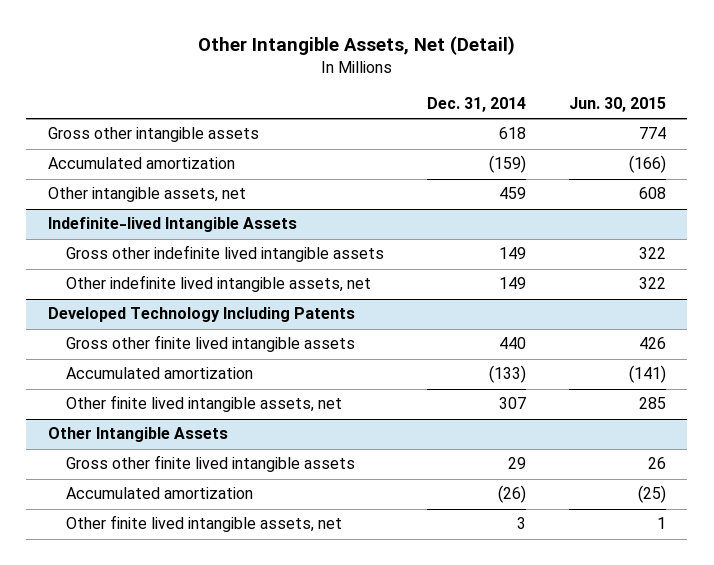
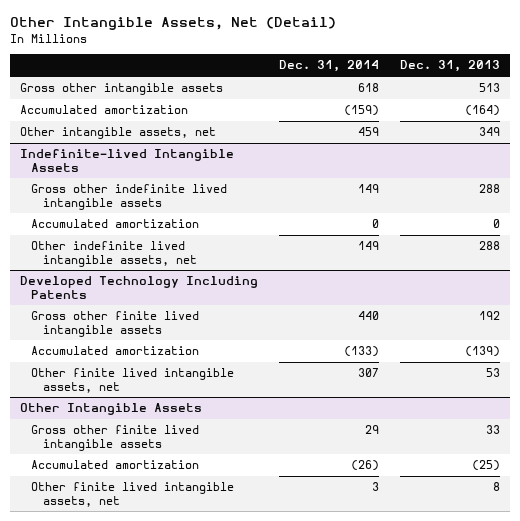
- | Dec. 31, 2014 | Jun. 30, 2015
+ | Dec. 31, 2014 | Dec. 31, 2013
@ Indefinite-lived Intangible Assets
+ Accumulated amortization | 0 | 0

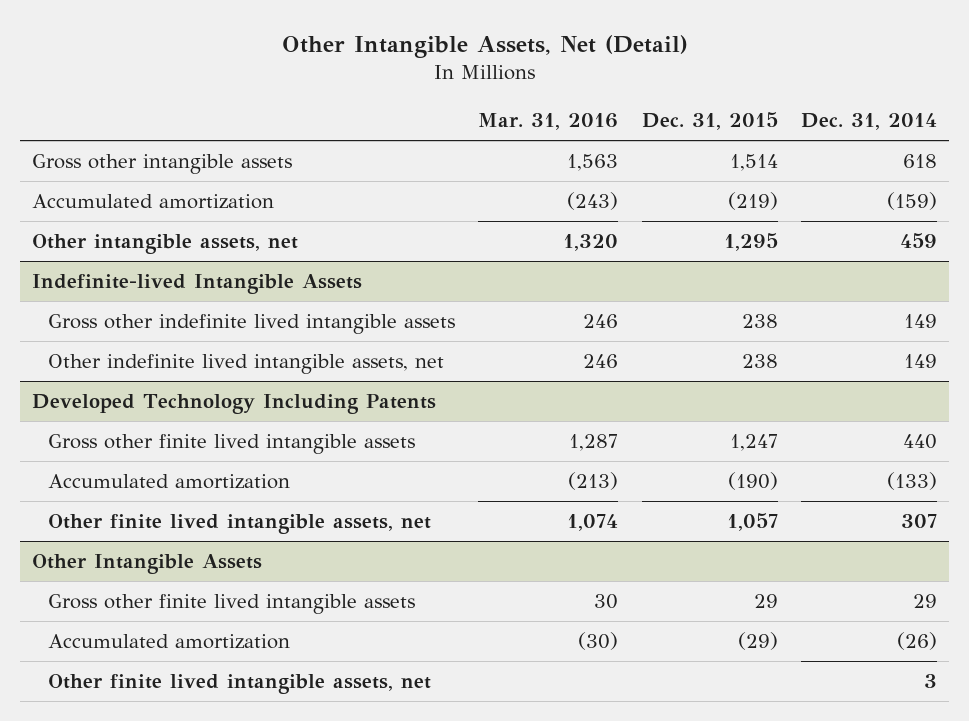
- | Dec. 31, 2014 | Dec. 31, 2013
+ | Mar. 31, 2016 | Dec. 31, 2015 | Dec. 31, 2014
@ Indefinite-lived Intangible Assets
- Accumulated amortization | 0 | 0

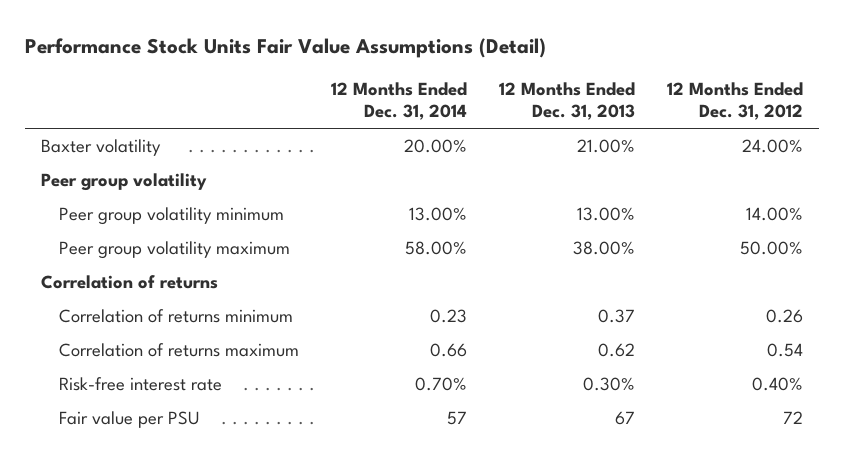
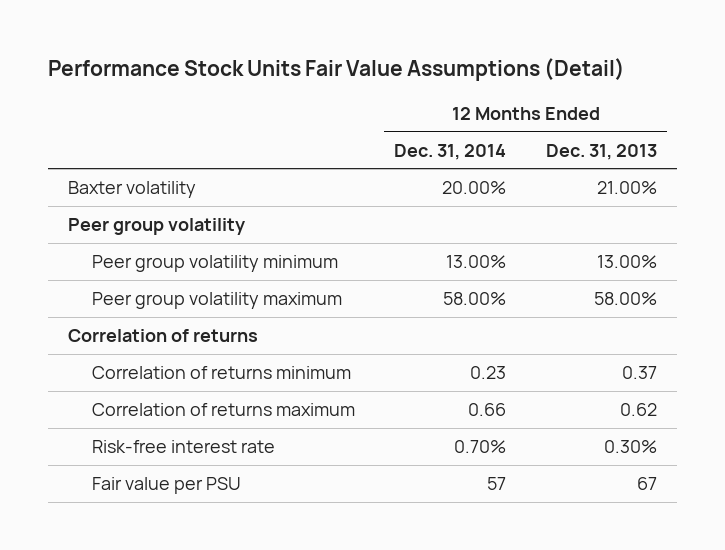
- | 12 Months Ended Dec. 31, 2014 | 12 Months Ended Dec. 31, 2013 | 12 Months Ended Dec. 31, 2012
+ | 12 Months Ended Dec. 31, 2014 | 12 Months Ended Dec. 31, 2013
- Peer group volatility maximum | 58.00% | 38.00% | 50.00%
+ Peer group volatility maximum | 58.00% | 58.00%

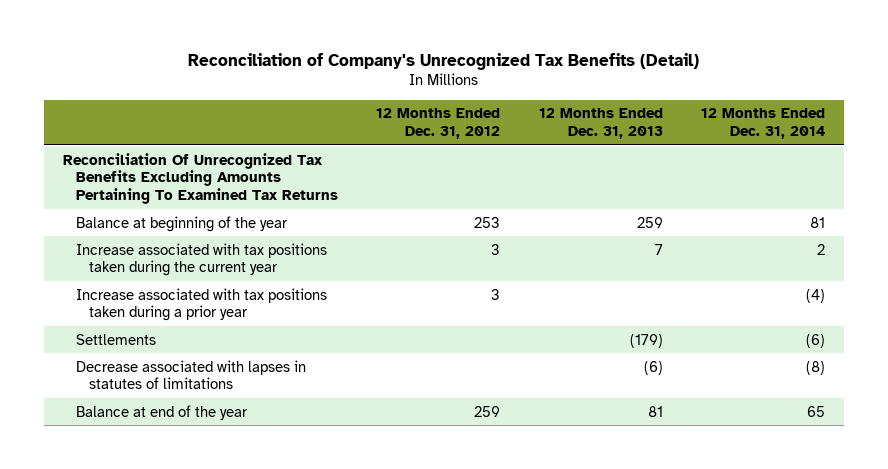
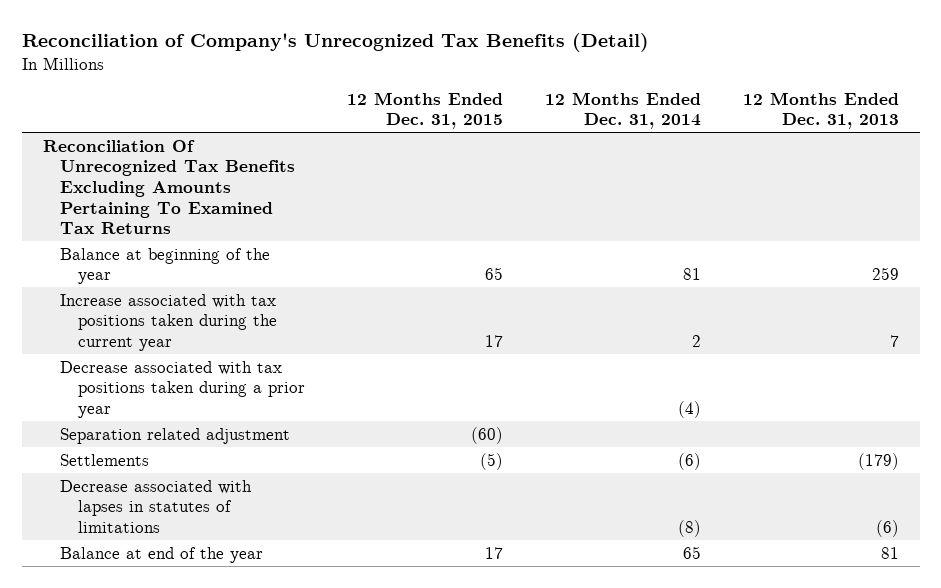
- | 12 Months Ended Dec. 31, 2012 | 12 Months Ended Dec. 31, 2013 | 12 Months Ended Dec. 31, 2014
+ | 12 Months Ended Dec. 31, 2015 | 12 Months Ended Dec. 31, 2014 | 12 Months Ended Dec. 31, 2013
- Increase associated with tax positions taken during a prior year | 3 | | (4)
+ Decrease associated with tax positions taken during a prior year | | (4) |
+ Separation related adjustment | (60) | |

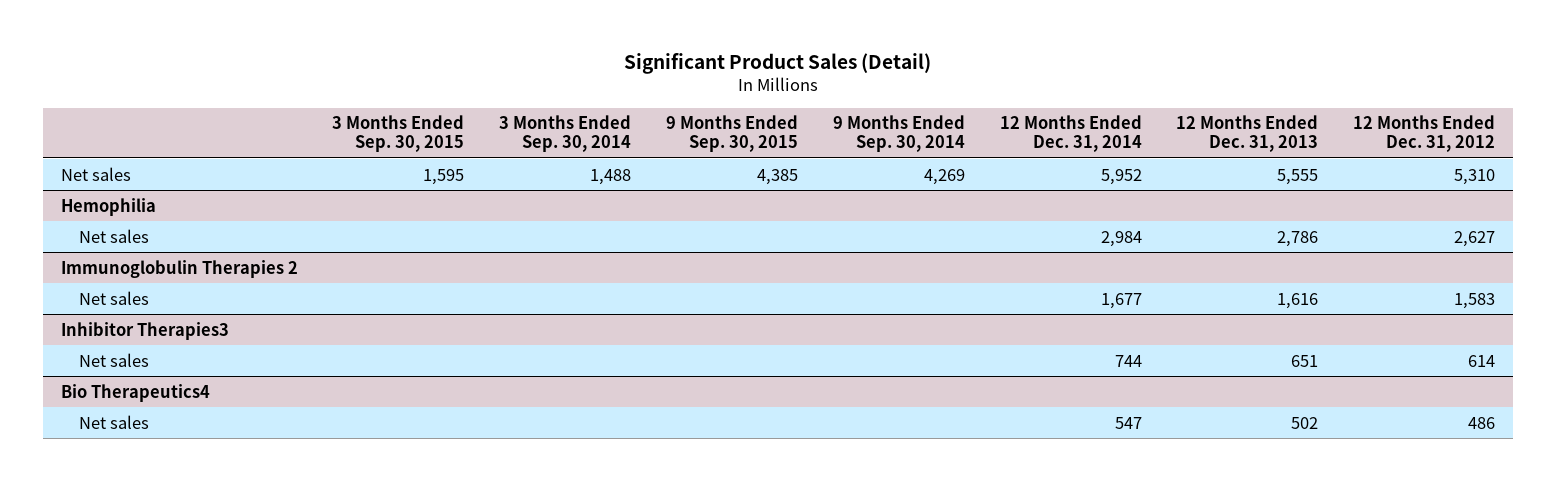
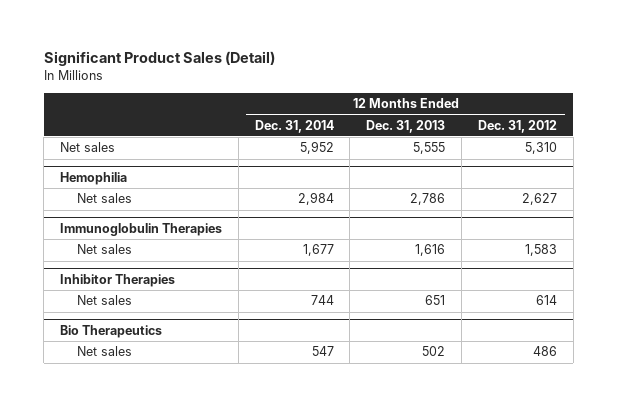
- | 3 Months Ended Sep. 30, 2015 | 3 Months Ended Sep. 30, 2014 | 9 Months Ended Sep. 30, 2015 | 9 Months Ended Sep. 30, 2014 | 12 Months Ended Dec. 31, 2014 | 12 Months Ended Dec. 31, 2013 | 12 Months Ended Dec. 31, 2012
+ | 12 Months Ended Dec. 31, 2014 | 12 Months Ended Dec. 31, 2013 | 12 Months Ended Dec. 31, 2012
- Immunoglobulin Therapies 2
+ Immunoglobulin Therapies
- Inhibitor Therapies3
+ Inhibitor Therapies
- Bio Therapeutics4
+ Bio Therapeutics

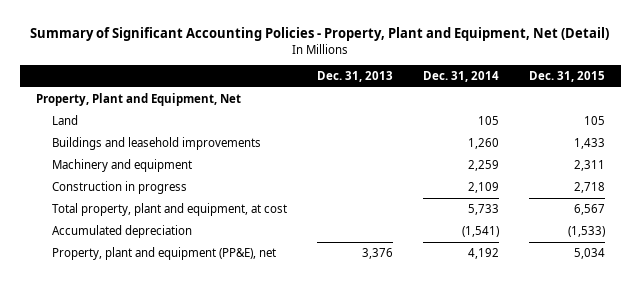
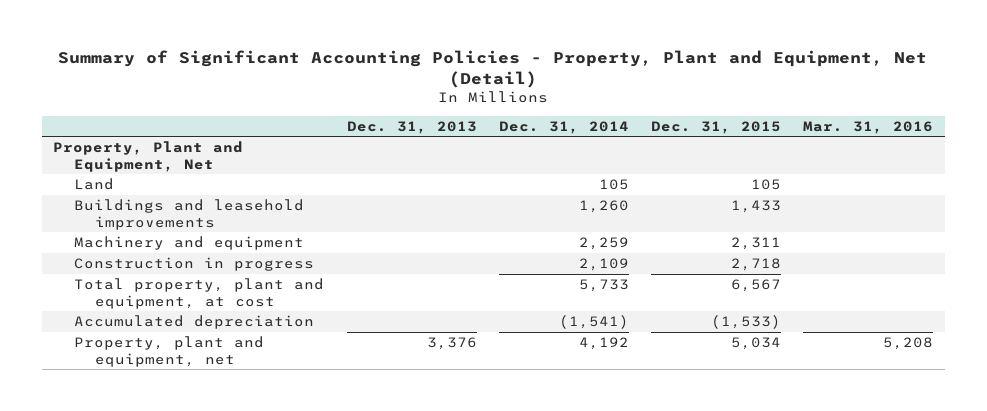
- | Dec. 31, 2013 | Dec. 31, 2014 | Dec. 31, 2015
+ | Dec. 31, 2013 | Dec. 31, 2014 | Dec. 31, 2015 | Mar. 31, 2016
- Property, plant and equipment (PP&E), net | 3,376 | 4,192 | 5,034
+ Property, plant and equipment, net | 3,376 | 4,192 | 5,034 | 5,208

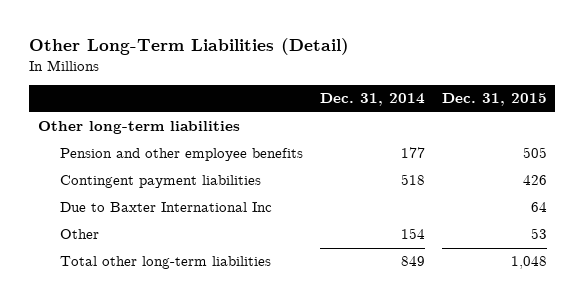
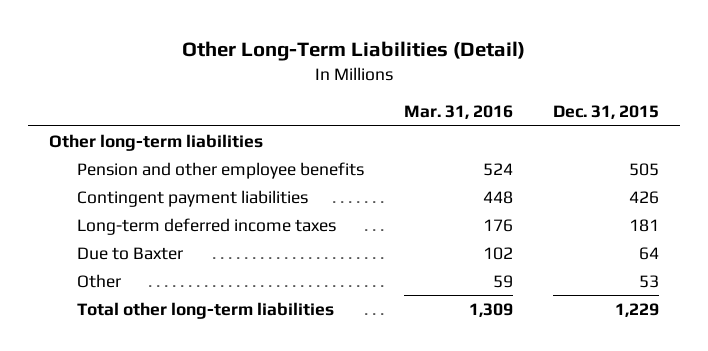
- | Dec. 31, 2014 | Dec. 31, 2015
+ | Mar. 31, 2016 | Dec. 31, 2015
- Due to Baxter International Inc | | 64
+ Long-term deferred income taxes | 176 | 181
+ Due to Baxter | 102 | 64
- Total other long-term liabilities | 849 | 1,048
+ Total other long-term liabilities | 1,309 | 1,229

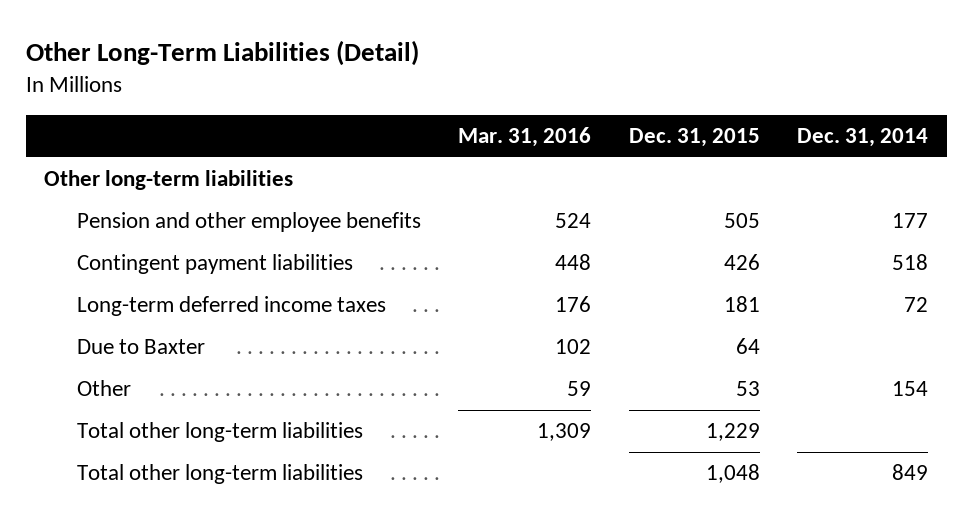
- | Mar. 31, 2016 | Dec. 31, 2015
+ | Mar. 31, 2016 | Dec. 31, 2015 | Dec. 31, 2014
+ Total other long-term liabilities | | 1,048 | 849

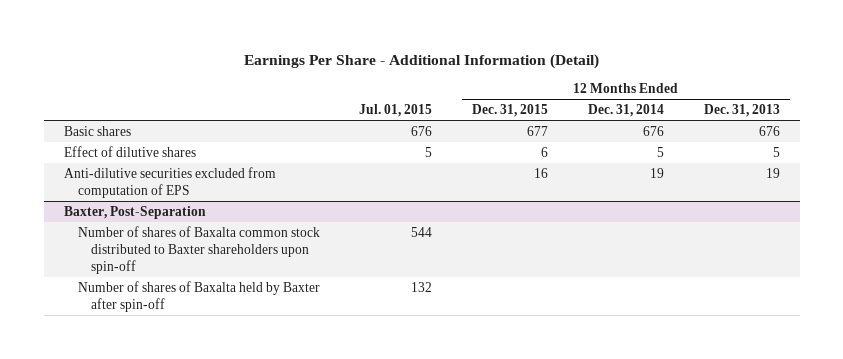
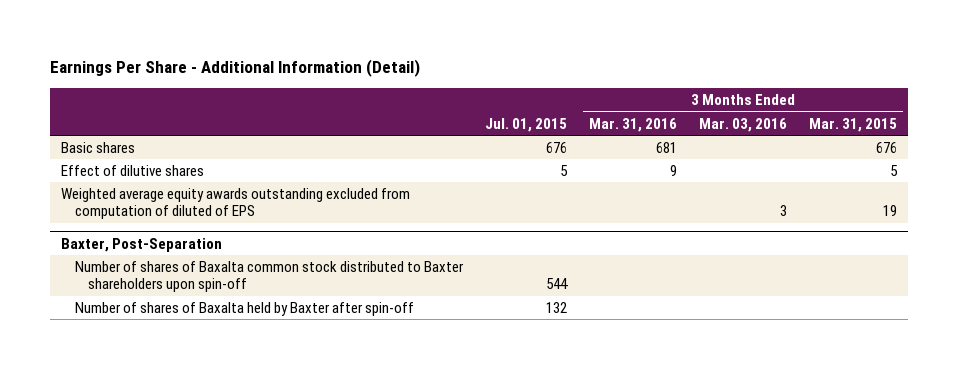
- | Jul. 01, 2015 | 12 Months Ended Dec. 31, 2015 | 12 Months Ended Dec. 31, 2014 | 12 Months Ended Dec. 31, 2013
+ | Jul. 01, 2015 | 3 Months Ended Mar. 31, 2016 | 3 Months Ended Mar. 03, 2016 | 3 Months Ended Mar. 31, 2015
- Anti-dilutive securities excluded from computation of EPS | | 16 | 19 | 19
+ Weighted average equity awards outstanding excluded from computation of diluted of EPS | | | 3 | 19

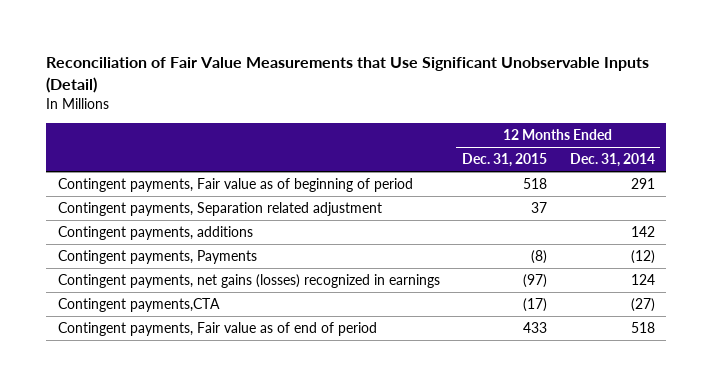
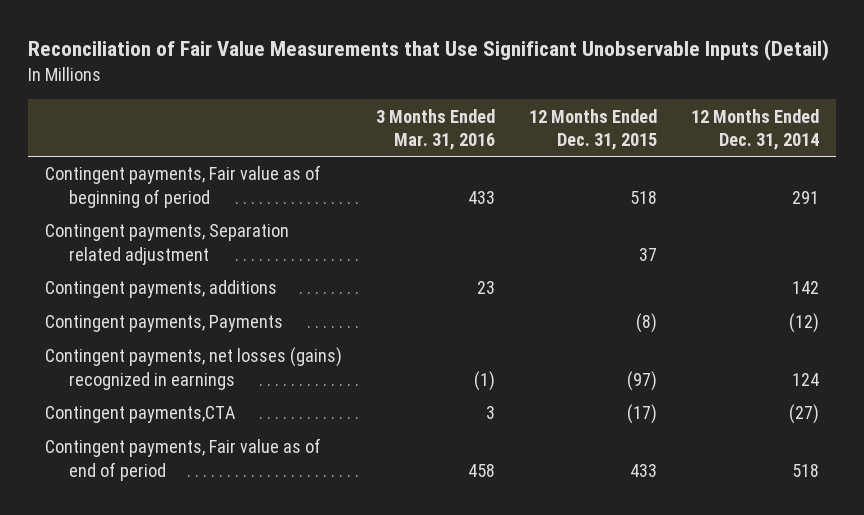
- | 12 Months Ended Dec. 31, 2015 | 12 Months Ended Dec. 31, 2014
+ | 3 Months Ended Mar. 31, 2016 | 12 Months Ended Dec. 31, 2015 | 12 Months Ended Dec. 31, 2014
- Contingent payments, net gains (losses) recognized in earnings | (97) | 124
+ Contingent payments, net losses (gains) recognized in earnings | (1) | (97) | 124

